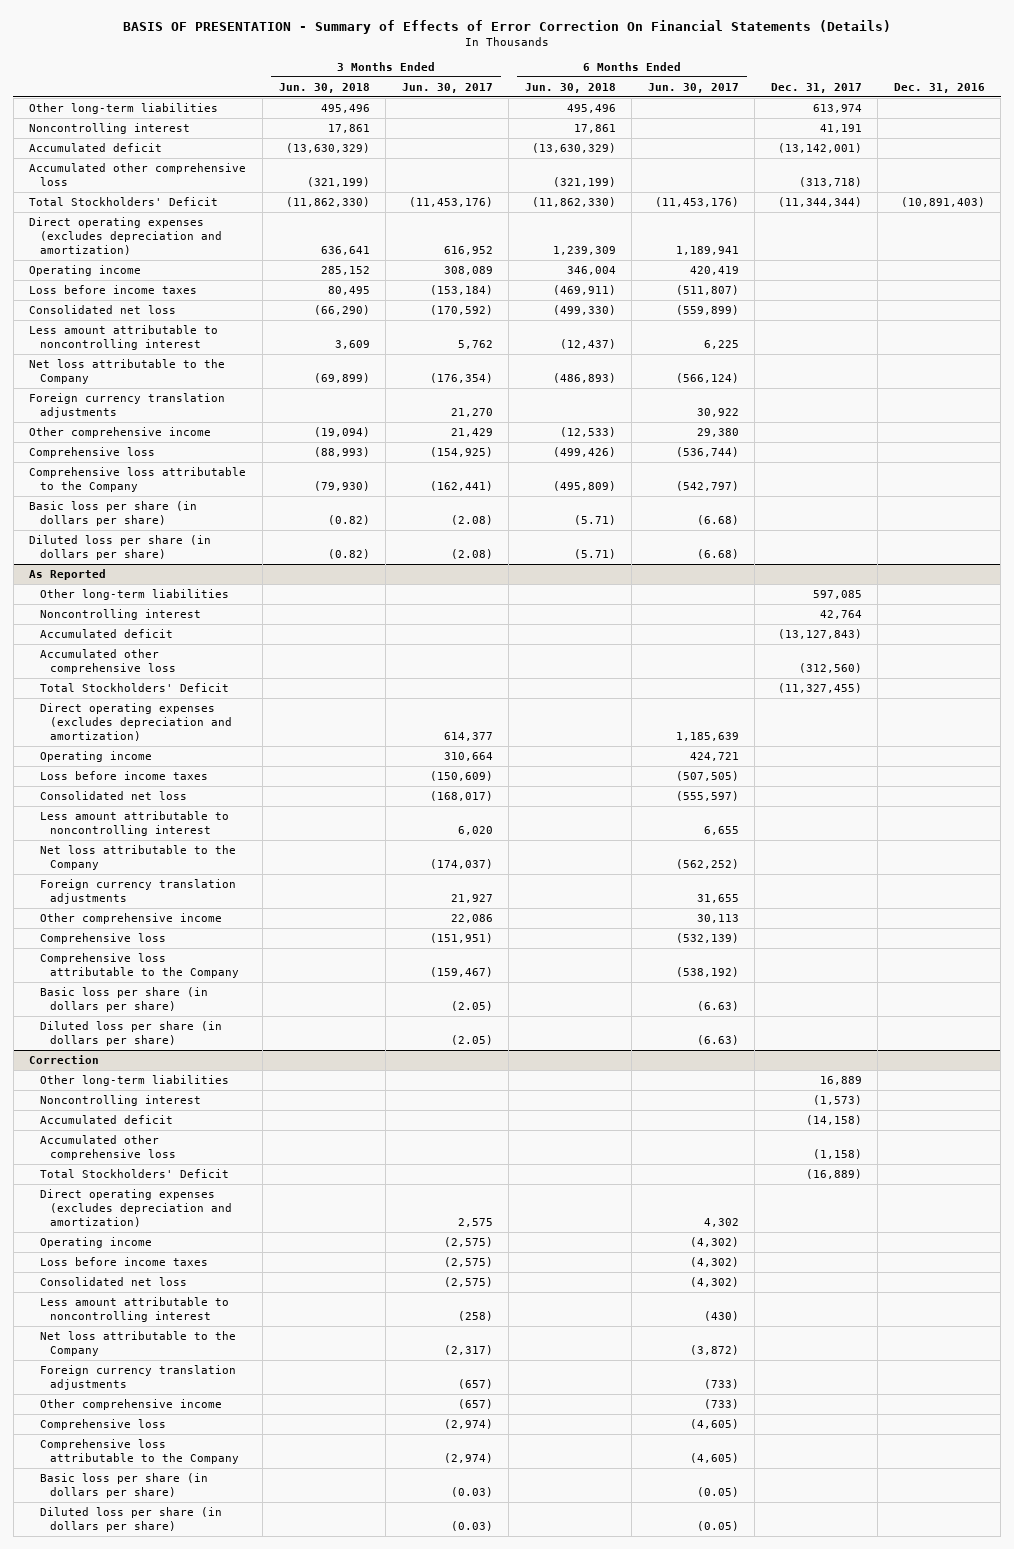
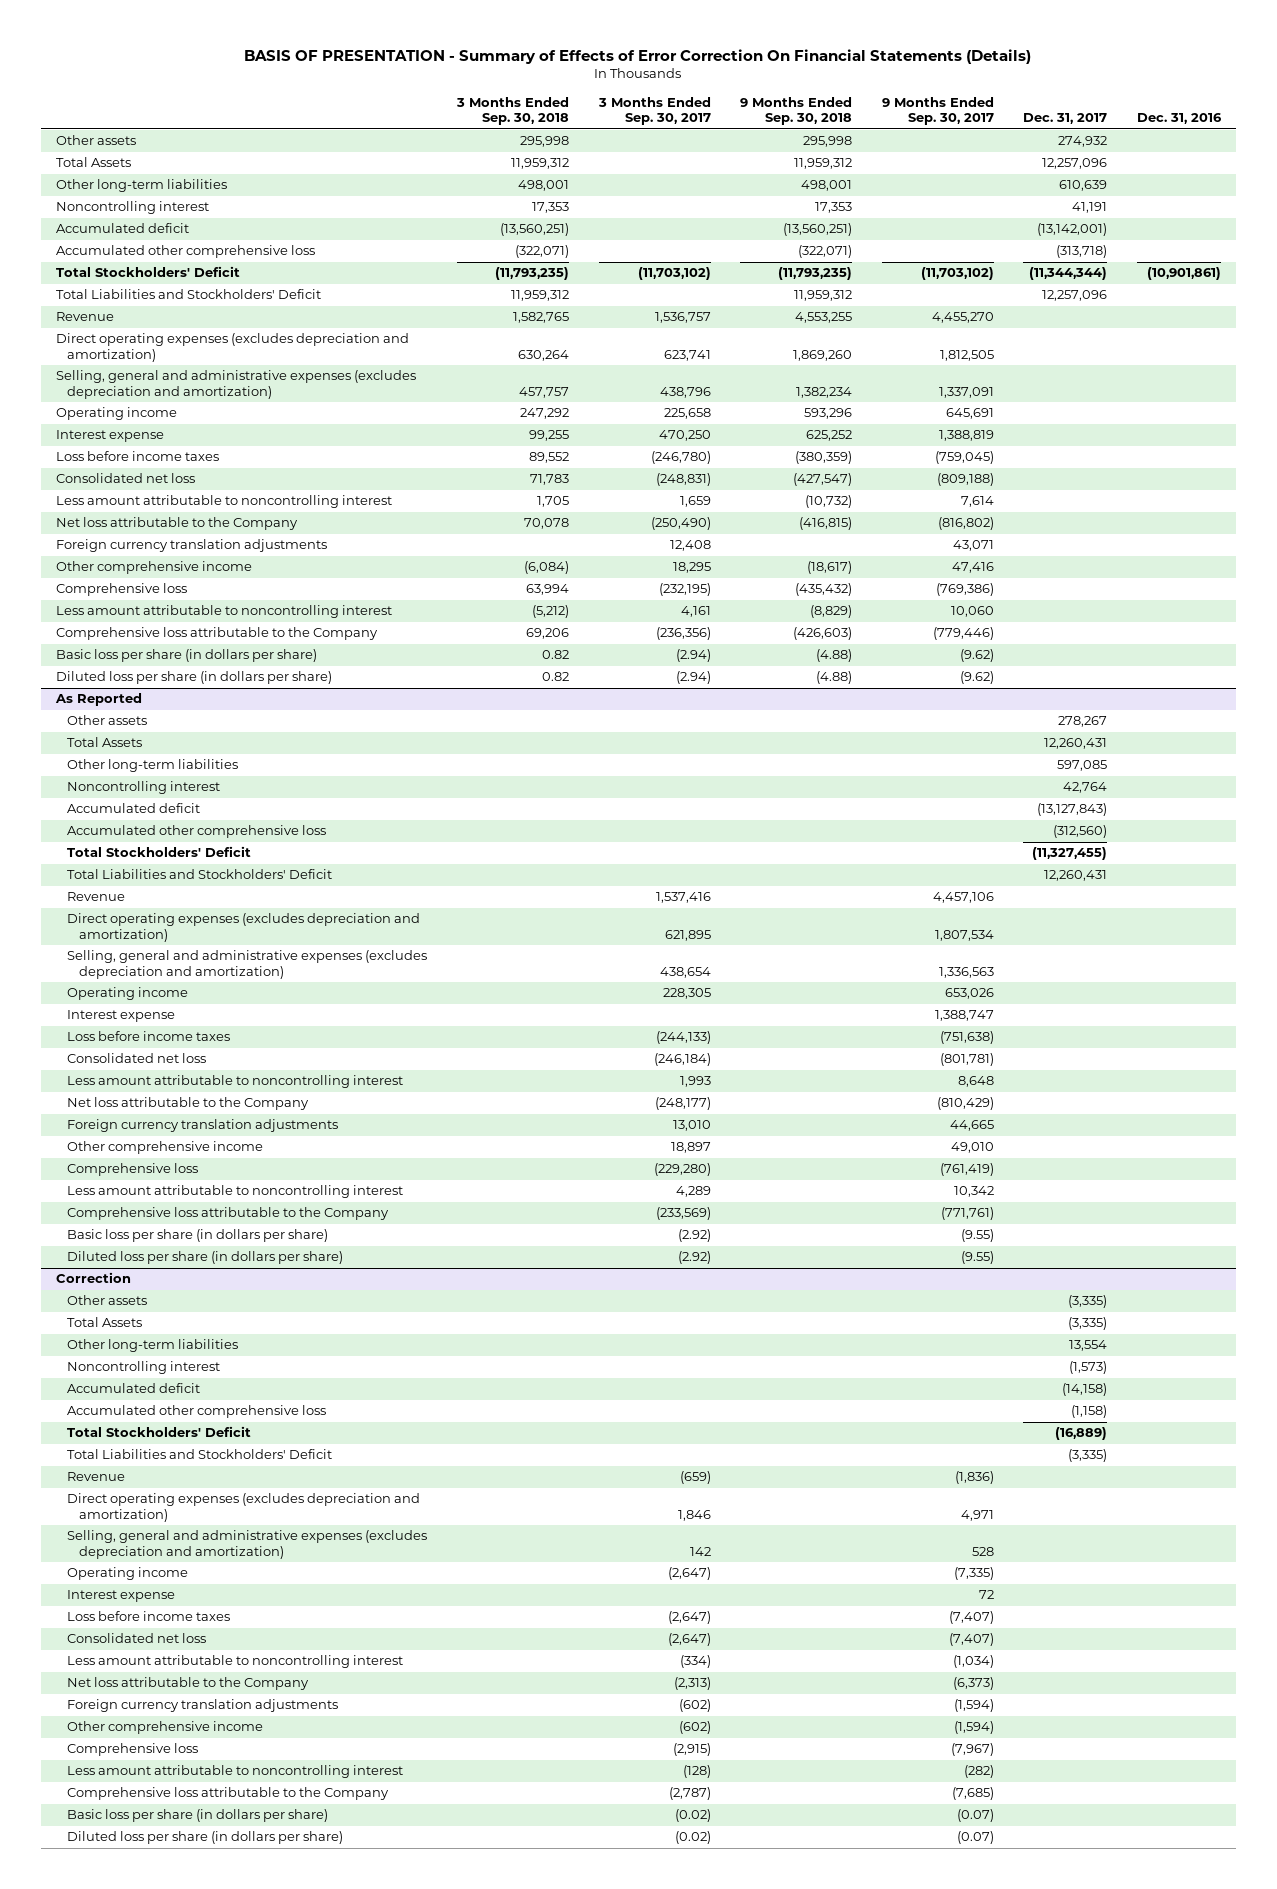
- | 3 Months Ended Jun. 30, 2018 | 3 Months Ended Jun. 30, 2017 | 6 Months Ended Jun. 30, 2018 | 6 Months Ended Jun. 30, 2017 | Dec. 31, 2017 | Dec. 31, 2016
+ | 3 Months Ended Sep. 30, 2018 | 3 Months Ended Sep. 30, 2017 | 9 Months Ended Sep. 30, 2018 | 9 Months Ended Sep. 30, 2017 | Dec. 31, 2017 | Dec. 31, 2016
- Other long-term liabilities | 495,496 | | 495,496 | | 613,974 |
+ Other assets | 295,998 | | 295,998 | | 274,932 |
+ Total Assets | 11,959,312 | | 11,959,312 | | 12,257,096 |
+ Other long-term liabilities | 498,001 | | 498,001 | | 610,639 |
- Total Stockholders' Deficit | (11,862,330) | (11,453,176) | (11,862,330) | (11,453,176) | (11,344,344) | (10,891,403)
+ Total Stockholders' Deficit | (11,793,235) | (11,703,102) | (11,793,235) | (11,703,102) | (11,344,344) | (10,901,861)
+ Total Liabilities and Stockholders' Deficit | 11,959,312 | | 11,959,312 | | 12,257,096 |
+ Revenue | 1,582,765 | 1,536,757 | 4,553,255 | 4,455,270 | |
+ Selling, general and administrative expenses (excludes depreciation and amortization) | 457,757 | 438,796 | 1,382,234 | 1,337,091 | |
+ Interest expense | 99,255 | 470,250 | 625,252 | 1,388,819 | |
+ Less amount attributable to noncontrolling interest | (5,212) | 4,161 | (8,829) | 10,060 | |
@ As Reported
+ Other assets | | | | | 278,267 |
+ Total Assets | | | | | 12,260,431 |
+ Total Liabilities and Stockholders' Deficit | | | | | 12,260,431 |
+ Revenue | | 1,537,416 | | 4,457,106 | |
+ Selling, general and administrative expenses (excludes depreciation and amortization) | | 438,654 | | 1,336,563 | |
+ Interest expense | | | | 1,388,747 | |
+ Less amount attributable to noncontrolling interest | | 4,289 | | 10,342 | |
@ Correction
- Other long-term liabilities | | | | | 16,889 |
+ Other assets | | | | | (3,335) |
+ Total Assets | | | | | (3,335) |
+ Other long-term liabilities | | | | | 13,554 |
+ Total Liabilities and Stockholders' Deficit | | | | | (3,335) |
+ Revenue | | (659) | | (1,836) | |
+ Selling, general and administrative expenses (excludes depreciation and amortization) | | 142 | | 528 | |
+ Interest expense | | | | 72 | |
+ Less amount attributable to noncontrolling interest | | (128) | | (282) | |

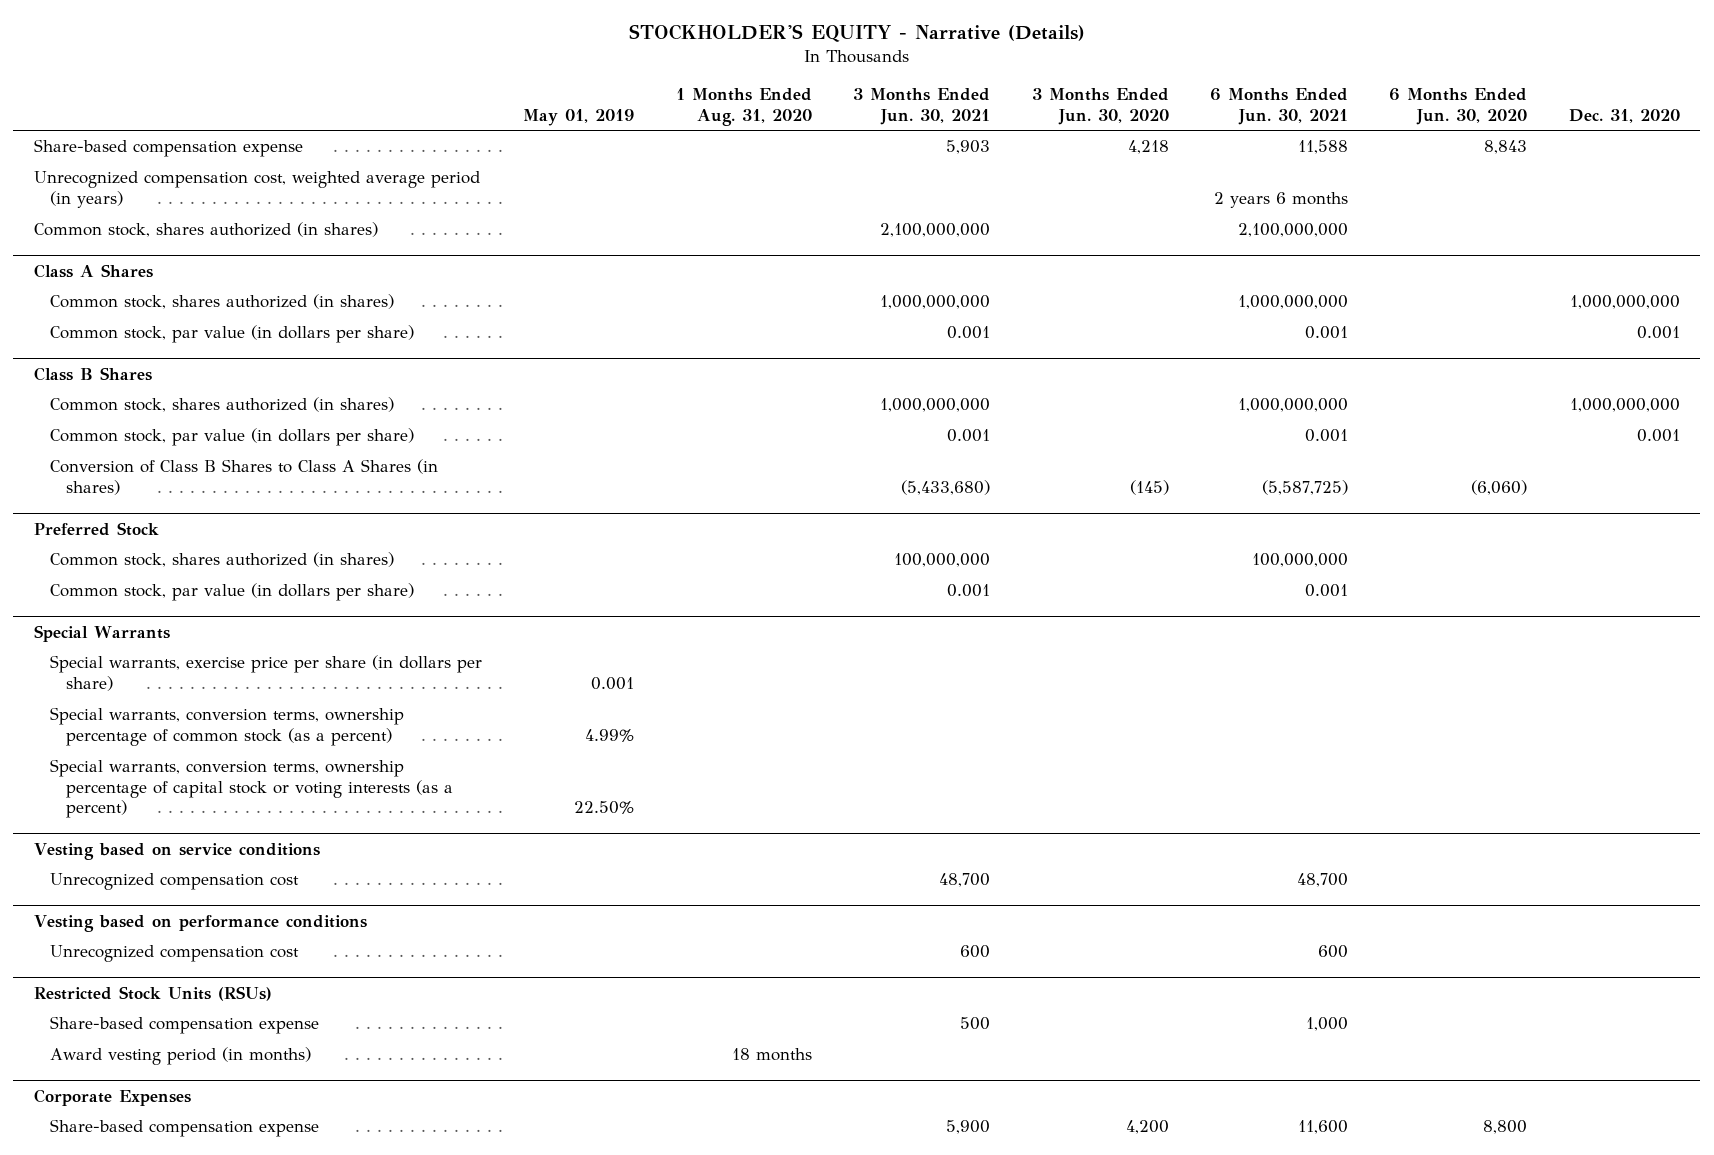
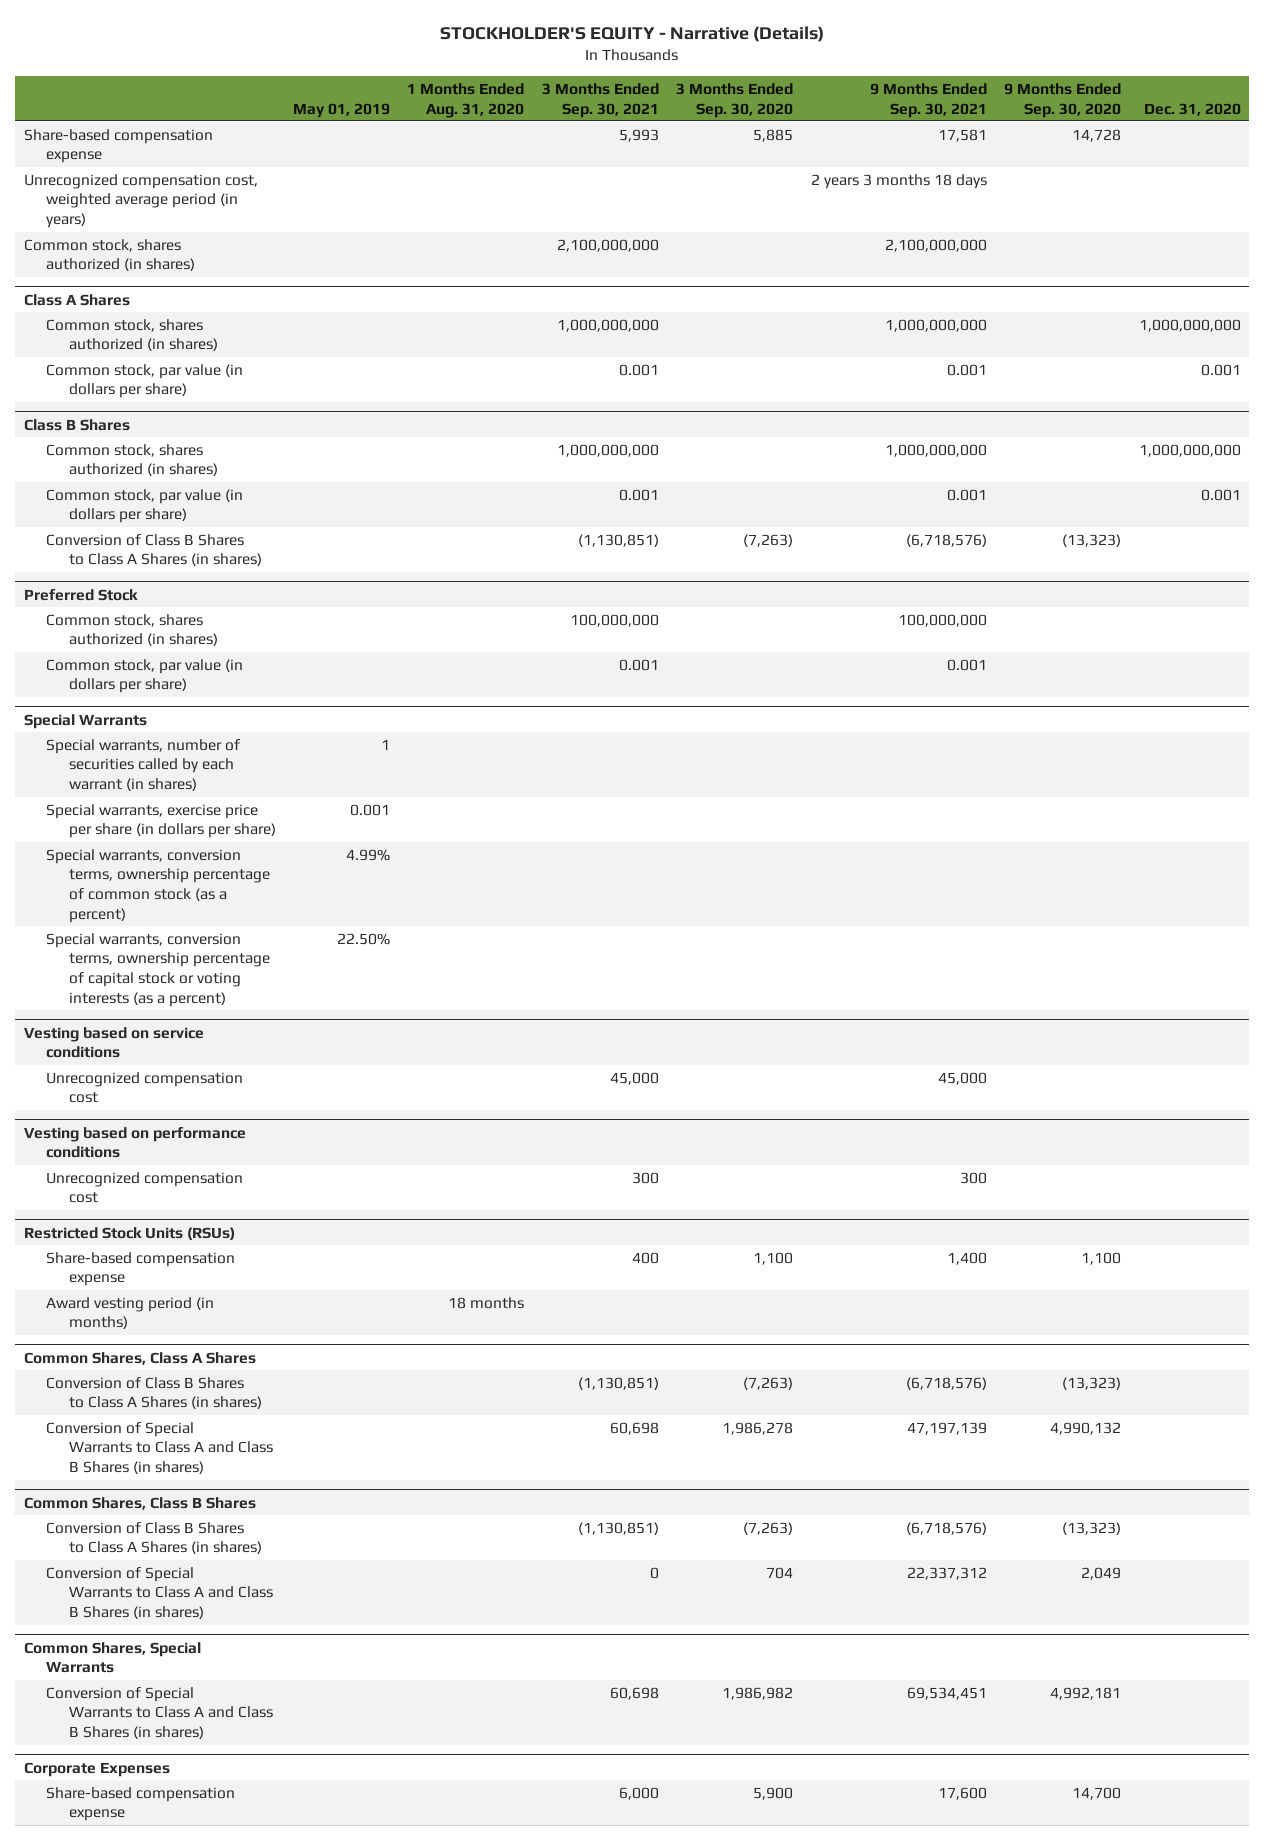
- | May 01, 2019 | 1 Months Ended Aug. 31, 2020 | 3 Months Ended Jun. 30, 2021 | 3 Months Ended Jun. 30, 2020 | 6 Months Ended Jun. 30, 2021 | 6 Months Ended Jun. 30, 2020 | Dec. 31, 2020
+ | May 01, 2019 | 1 Months Ended Aug. 31, 2020 | 3 Months Ended Sep. 30, 2021 | 3 Months Ended Sep. 30, 2020 | 9 Months Ended Sep. 30, 2021 | 9 Months Ended Sep. 30, 2020 | Dec. 31, 2020
@ Special Warrants
+ Special warrants, number of securities called by each warrant (in shares) | 1 | | | | | |
+ Common Shares, Class A Shares
+ Conversion of Class B Shares to Class A Shares (in shares) | | | (1,130,851) | (7,263) | (6,718,576) | (13,323) |
+ Conversion of Special Warrants to Class A and Class B Shares (in shares) | | | 60,698 | 1,986,278 | 47,197,139 | 4,990,132 |
+ Common Shares, Class B Shares
+ Conversion of Class B Shares to Class A Shares (in shares) | | | (1,130,851) | (7,263) | (6,718,576) | (13,323) |
+ Conversion of Special Warrants to Class A and Class B Shares (in shares) | | | 0 | 704 | 22,337,312 | 2,049 |
+ Common Shares, Special Warrants
+ Conversion of Special Warrants to Class A and Class B Shares (in shares) | | | 60,698 | 1,986,982 | 69,534,451 | 4,992,181 |

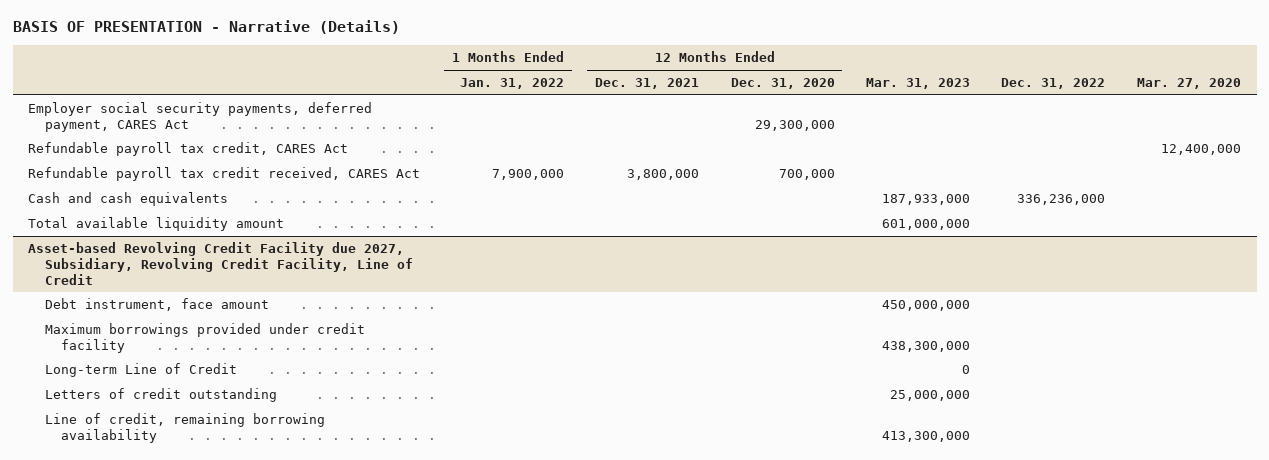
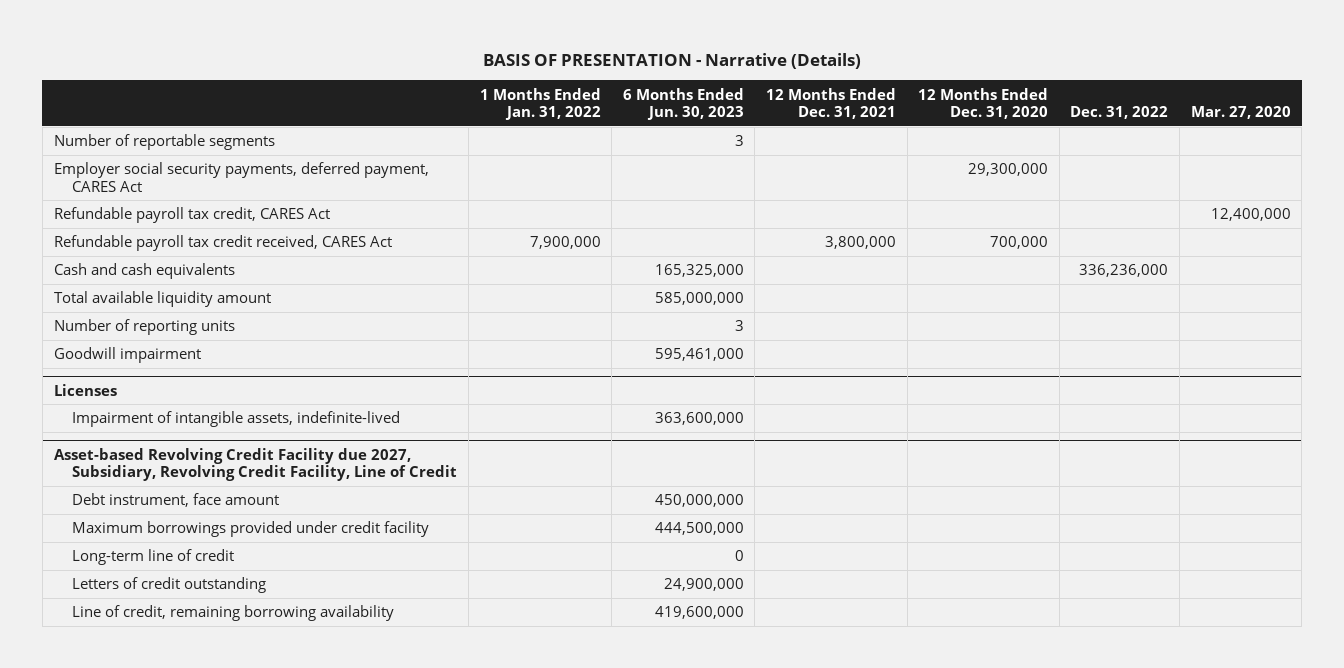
- | 1 Months Ended Jan. 31, 2022 | 12 Months Ended Dec. 31, 2021 | 12 Months Ended Dec. 31, 2020 | Mar. 31, 2023 | Dec. 31, 2022 | Mar. 27, 2020
+ | 1 Months Ended Jan. 31, 2022 | 6 Months Ended Jun. 30, 2023 | 12 Months Ended Dec. 31, 2021 | 12 Months Ended Dec. 31, 2020 | Dec. 31, 2022 | Mar. 27, 2020
+ Number of reportable segments | | 3 | | | |
+ Number of reporting units | | 3 | | | |
+ Goodwill impairment | | 595,461,000 | | | |
+ Licenses
+ Impairment of intangible assets, indefinite-lived | | 363,600,000 | | | |
@ Asset-based Revolving Credit Facility due 2027, Subsidiary, Revolving Credit Facility, Line of Credit
- Long-term Line of Credit | | | | 0 | |
+ Long-term line of credit | | 0 | | | |

